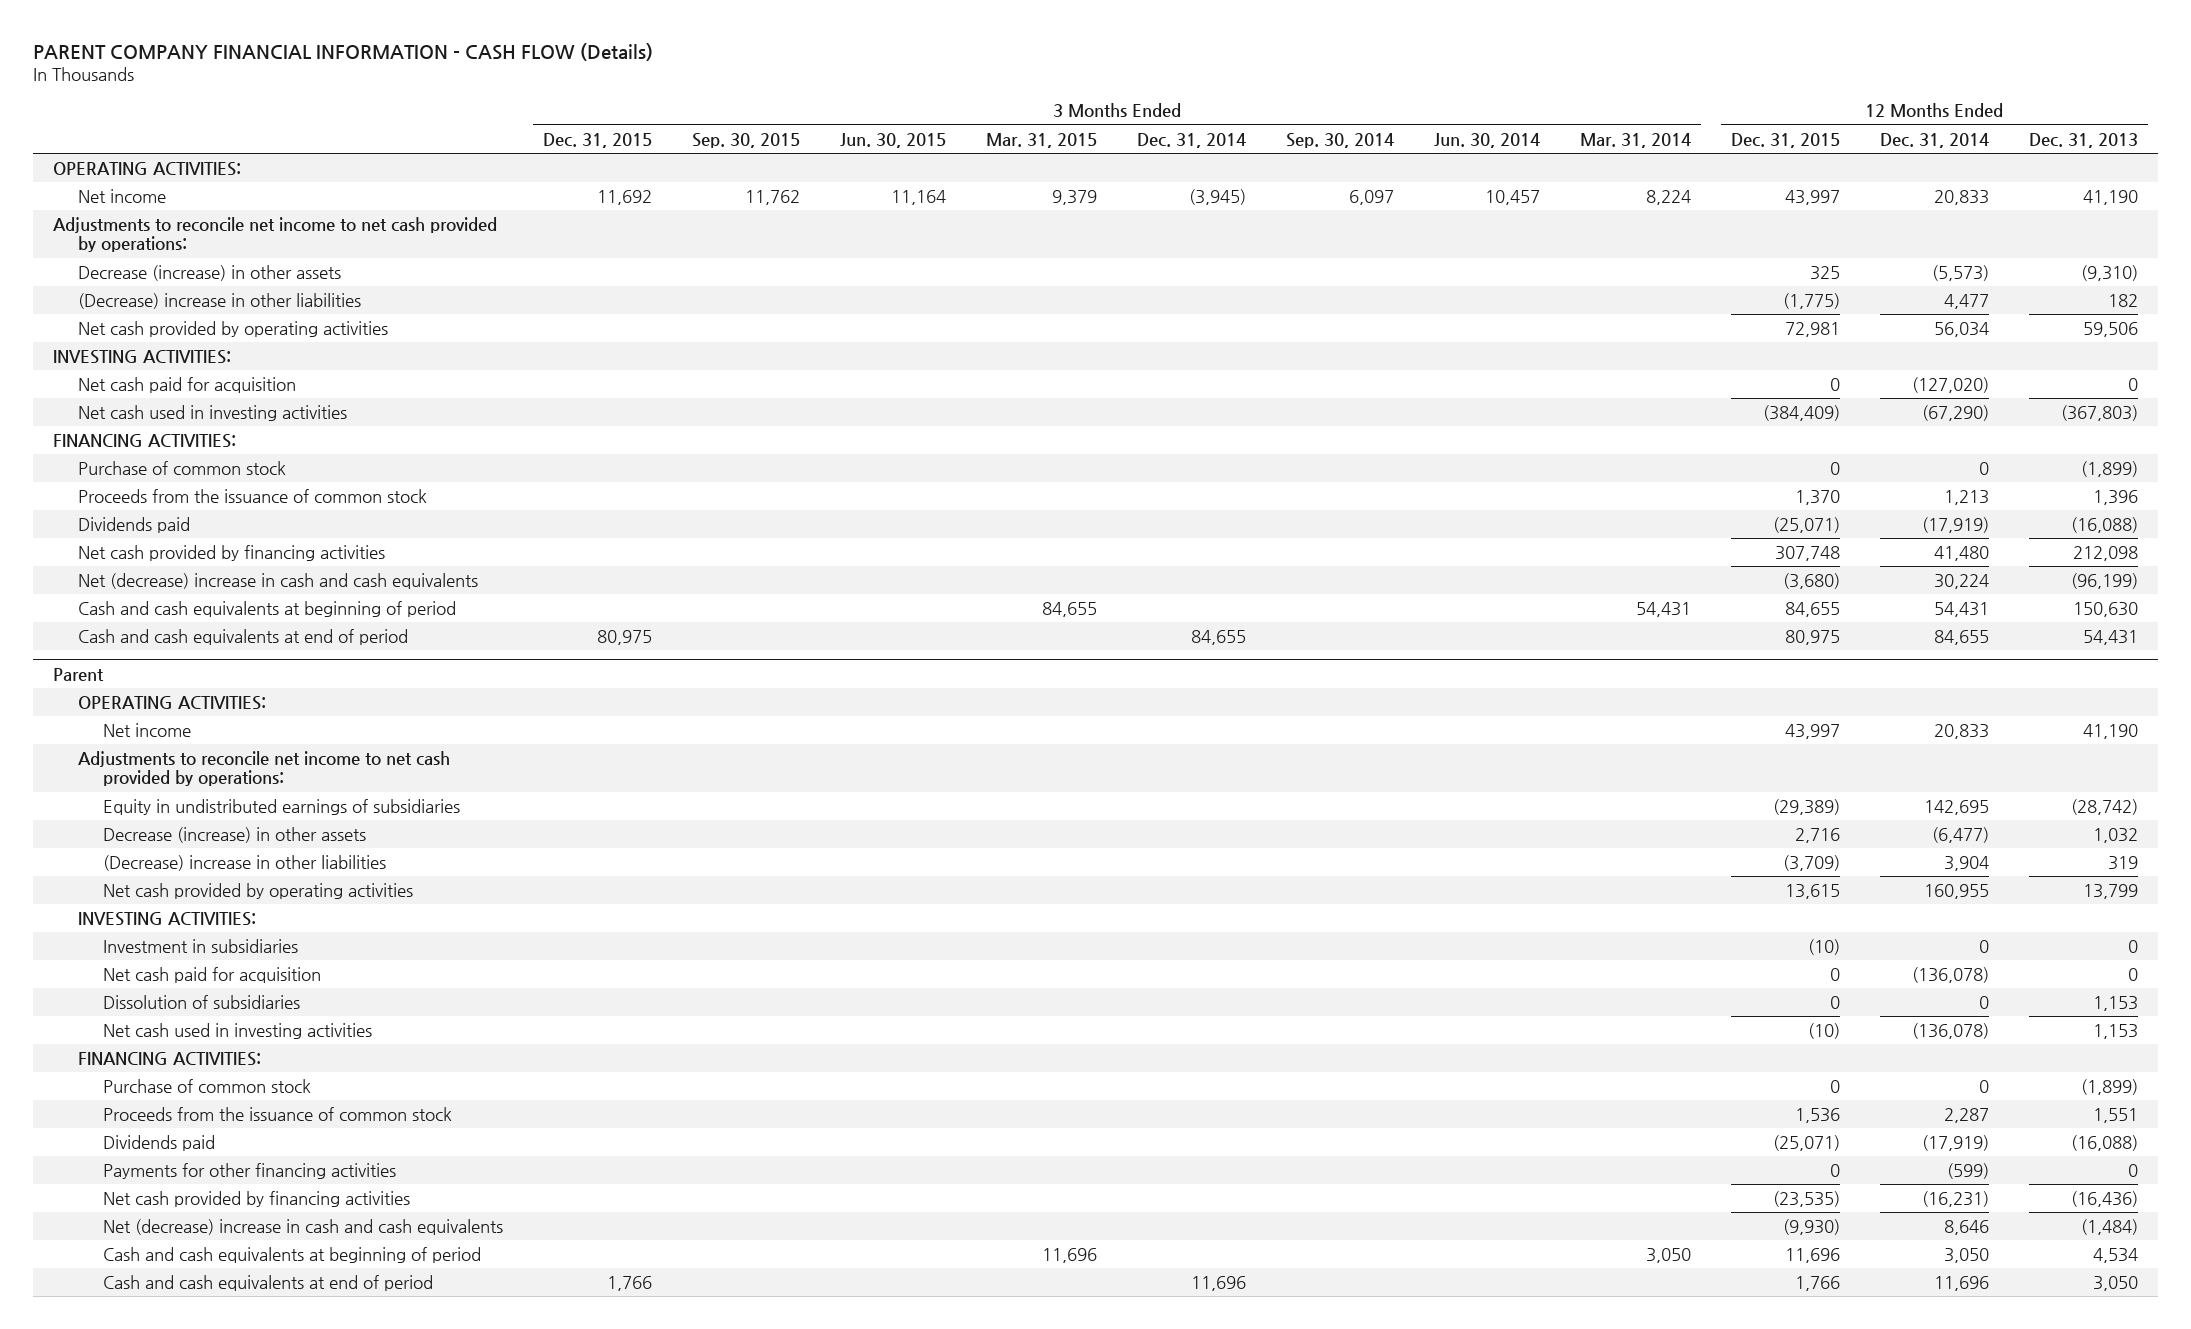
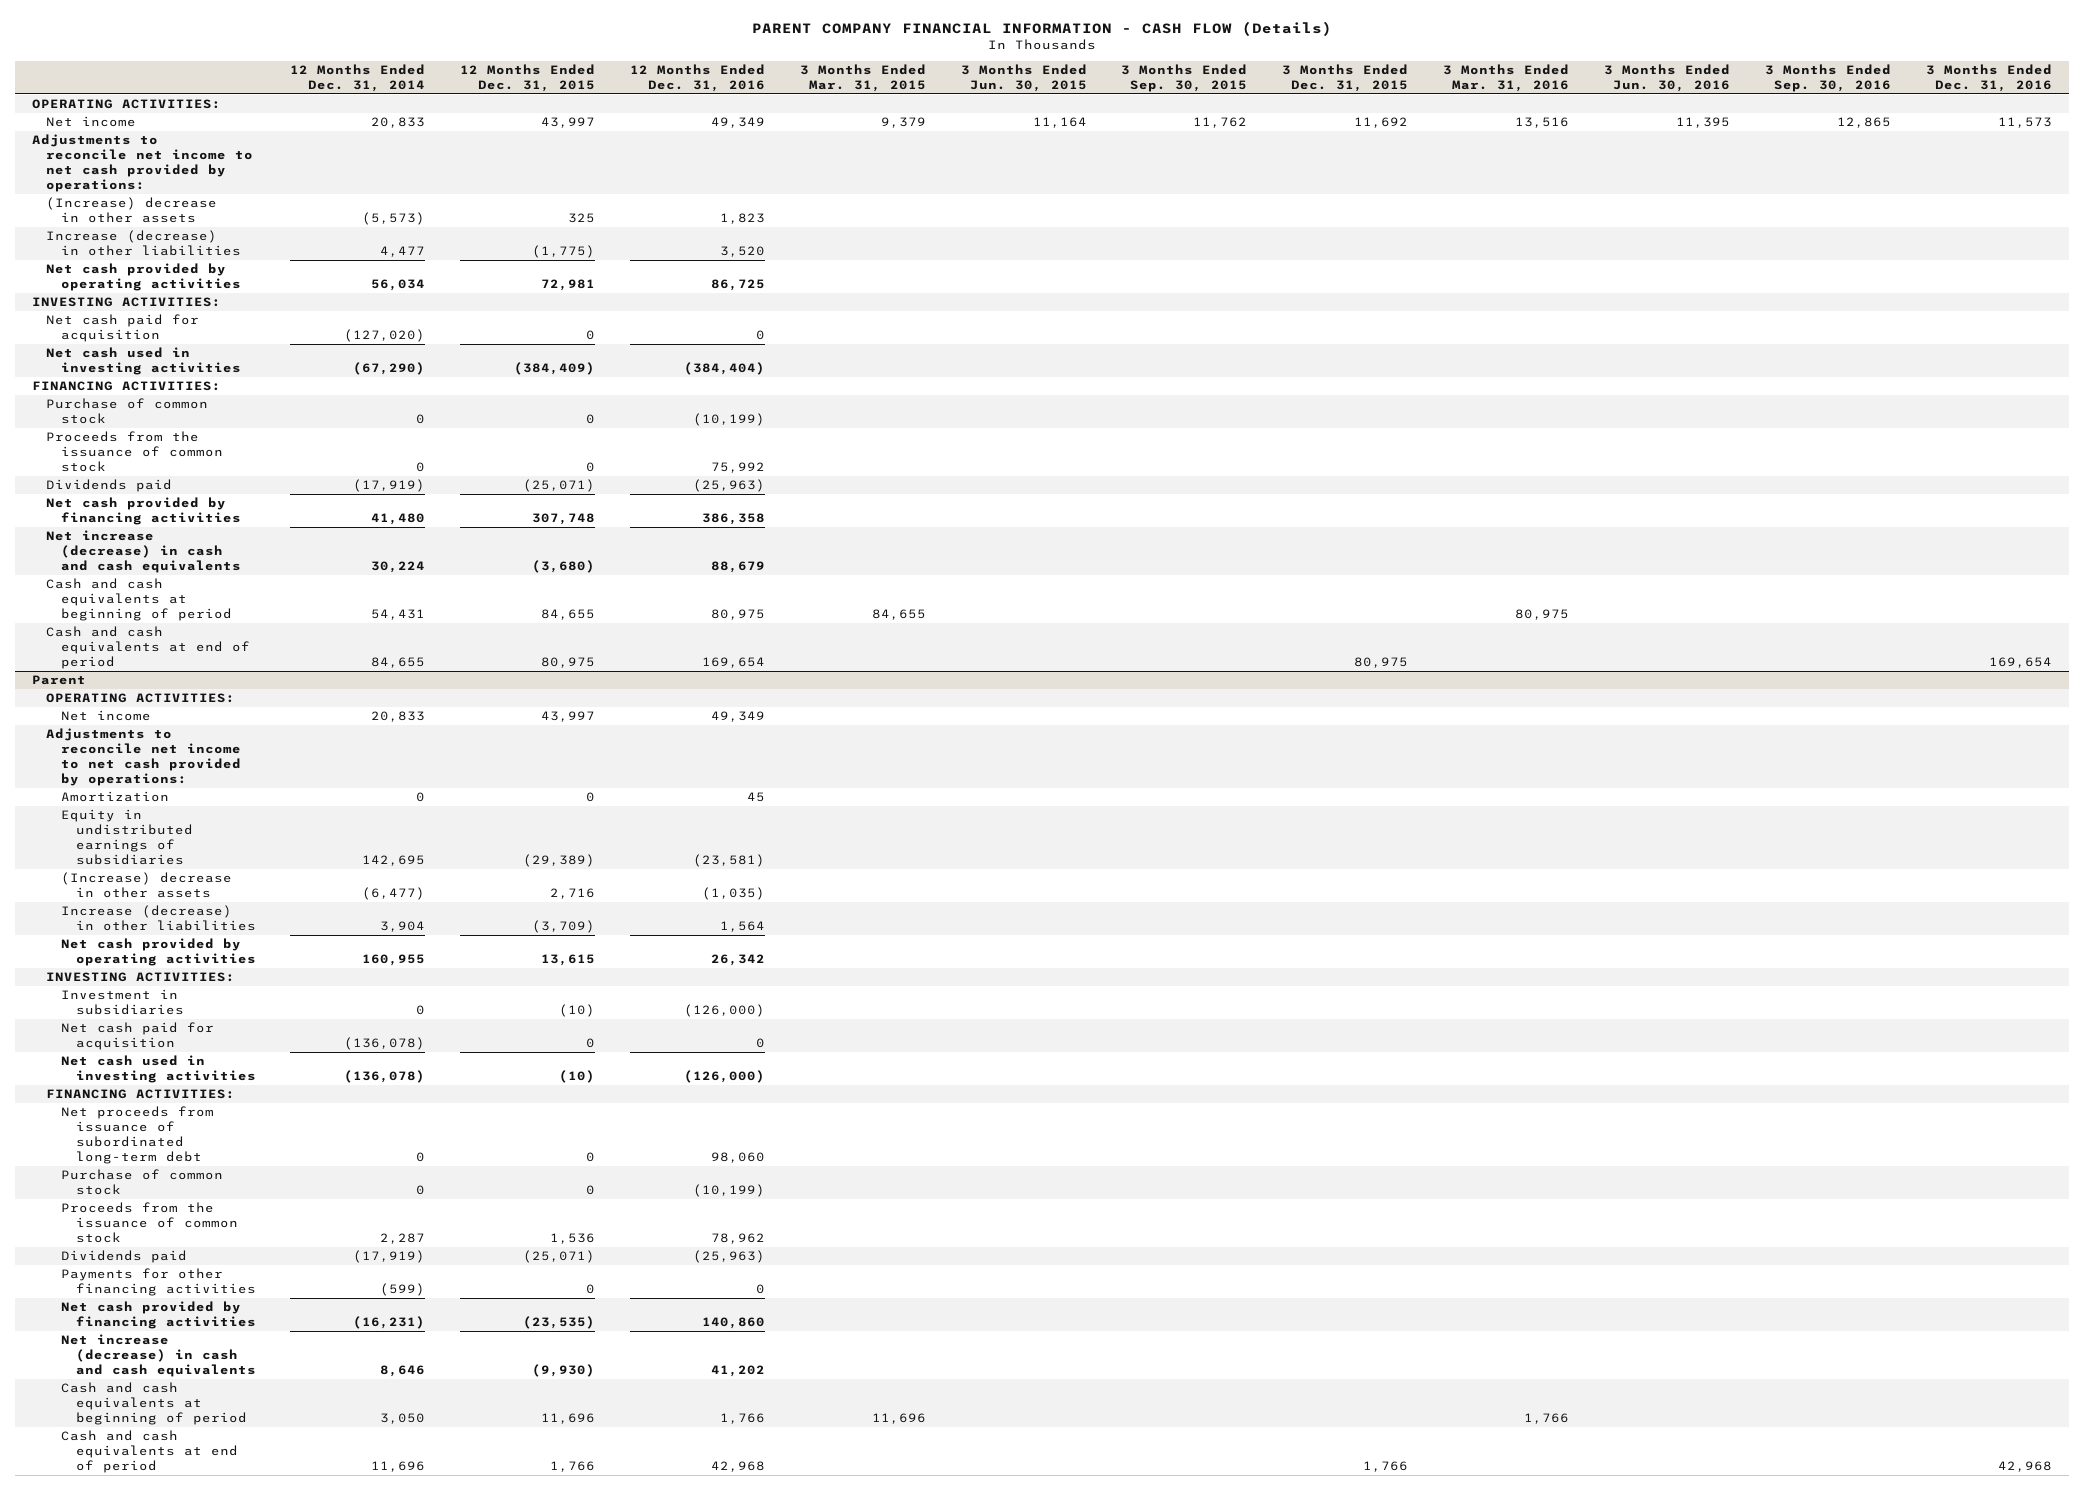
- | 3 Months Ended Dec. 31, 2015 | 3 Months Ended Sep. 30, 2015 | 3 Months Ended Jun. 30, 2015 | 3 Months Ended Mar. 31, 2015 | 3 Months Ended Dec. 31, 2014 | 3 Months Ended Sep. 30, 2014 | 3 Months Ended Jun. 30, 2014 | 3 Months Ended Mar. 31, 2014 | 12 Months Ended Dec. 31, 2015 | 12 Months Ended Dec. 31, 2014 | 12 Months Ended Dec. 31, 2013
+ | 12 Months Ended Dec. 31, 2014 | 12 Months Ended Dec. 31, 2015 | 12 Months Ended Dec. 31, 2016 | 3 Months Ended Mar. 31, 2015 | 3 Months Ended Jun. 30, 2015 | 3 Months Ended Sep. 30, 2015 | 3 Months Ended Dec. 31, 2015 | 3 Months Ended Mar. 31, 2016 | 3 Months Ended Jun. 30, 2016 | 3 Months Ended Sep. 30, 2016 | 3 Months Ended Dec. 31, 2016
- Decrease (increase) in other assets | | | | | | | | | 325 | (5,573) | (9,310)
- (Decrease) increase in other liabilities | | | | | | | | | (1,775) | 4,477 | 182
+ (Increase) decrease in other assets | (5,573) | 325 | 1,823 | | | | | | | |
+ Increase (decrease) in other liabilities | 4,477 | (1,775) | 3,520 | | | | | | | |
- Proceeds from the issuance of common stock | | | | | | | | | 1,370 | 1,213 | 1,396
+ Proceeds from the issuance of common stock | 0 | 0 | 75,992 | | | | | | | |
- Net (decrease) increase in cash and cash equivalents | | | | | | | | | (3,680) | 30,224 | (96,199)
+ Net increase (decrease) in cash and cash equivalents | 30,224 | (3,680) | 88,679 | | | | | | | |
@ Parent
+ Amortization | 0 | 0 | 45 | | | | | | | |
- Decrease (increase) in other assets | | | | | | | | | 2,716 | (6,477) | 1,032
- (Decrease) increase in other liabilities | | | | | | | | | (3,709) | 3,904 | 319
+ (Increase) decrease in other assets | (6,477) | 2,716 | (1,035) | | | | | | | |
+ Increase (decrease) in other liabilities | 3,904 | (3,709) | 1,564 | | | | | | | |
- Dissolution of subsidiaries | | | | | | | | | 0 | 0 | 1,153
+ Net proceeds from issuance of subordinated long-term debt | 0 | 0 | 98,060 | | | | | | | |
- Net (decrease) increase in cash and cash equivalents | | | | | | | | | (9,930) | 8,646 | (1,484)
+ Net increase (decrease) in cash and cash equivalents | 8,646 | (9,930) | 41,202 | | | | | | | |

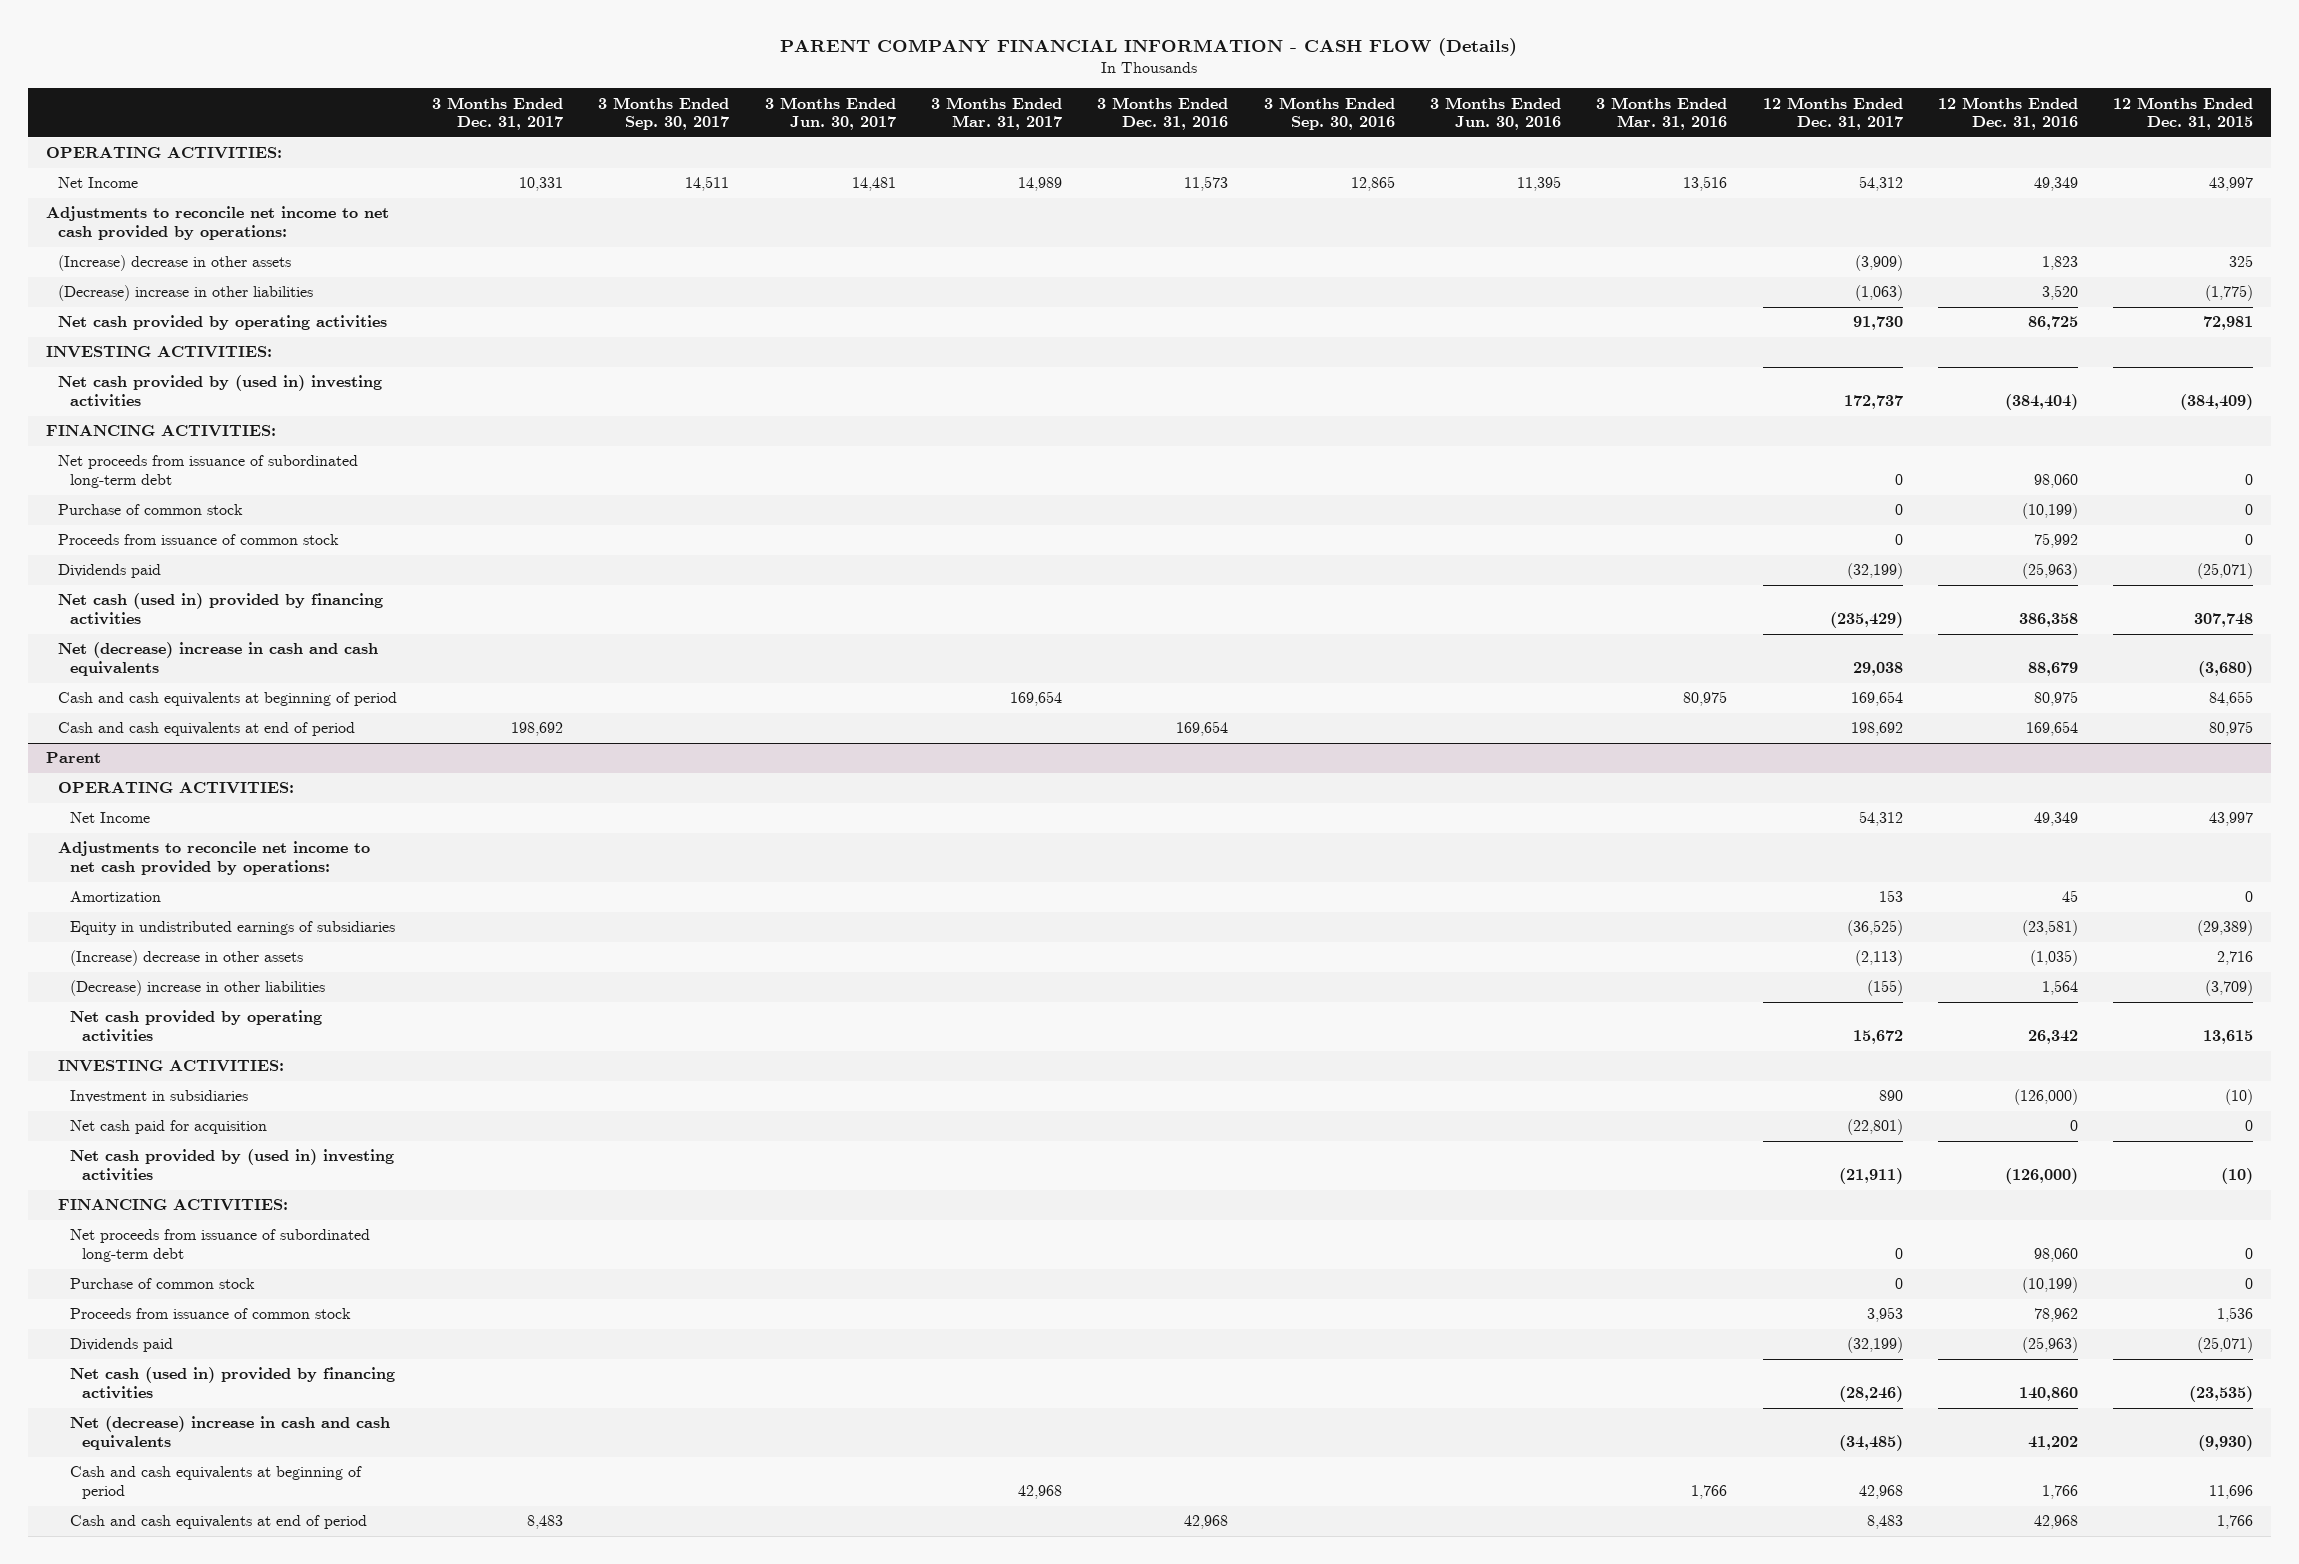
- | 12 Months Ended Dec. 31, 2014 | 12 Months Ended Dec. 31, 2015 | 12 Months Ended Dec. 31, 2016 | 3 Months Ended Mar. 31, 2015 | 3 Months Ended Jun. 30, 2015 | 3 Months Ended Sep. 30, 2015 | 3 Months Ended Dec. 31, 2015 | 3 Months Ended Mar. 31, 2016 | 3 Months Ended Jun. 30, 2016 | 3 Months Ended Sep. 30, 2016 | 3 Months Ended Dec. 31, 2016
+ | 3 Months Ended Dec. 31, 2017 | 3 Months Ended Sep. 30, 2017 | 3 Months Ended Jun. 30, 2017 | 3 Months Ended Mar. 31, 2017 | 3 Months Ended Dec. 31, 2016 | 3 Months Ended Sep. 30, 2016 | 3 Months Ended Jun. 30, 2016 | 3 Months Ended Mar. 31, 2016 | 12 Months Ended Dec. 31, 2017 | 12 Months Ended Dec. 31, 2016 | 12 Months Ended Dec. 31, 2015
- Net income | 20,833 | 43,997 | 49,349 | 9,379 | 11,164 | 11,762 | 11,692 | 13,516 | 11,395 | 12,865 | 11,573
+ Net Income | 10,331 | 14,511 | 14,481 | 14,989 | 11,573 | 12,865 | 11,395 | 13,516 | 54,312 | 49,349 | 43,997
- Increase (decrease) in other liabilities | 4,477 | (1,775) | 3,520 | | | | | | | |
+ (Decrease) increase in other liabilities | | | | | | | | | (1,063) | 3,520 | (1,775)
- Net cash paid for acquisition | (127,020) | 0 | 0 | | | | | | | |
- Net cash used in investing activities | (67,290) | (384,409) | (384,404) | | | | | | | |
+ Net cash provided by (used in) investing activities | | | | | | | | | 172,737 | (384,404) | (384,409)
+ Net proceeds from issuance of subordinated long-term debt | | | | | | | | | 0 | 98,060 | 0
- Proceeds from the issuance of common stock | 0 | 0 | 75,992 | | | | | | | |
+ Proceeds from issuance of common stock | | | | | | | | | 0 | 75,992 | 0
- Net cash provided by financing activities | 41,480 | 307,748 | 386,358 | | | | | | | |
- Net increase (decrease) in cash and cash equivalents | 30,224 | (3,680) | 88,679 | | | | | | | |
+ Net cash (used in) provided by financing activities | | | | | | | | | (235,429) | 386,358 | 307,748
+ Net (decrease) increase in cash and cash equivalents | | | | | | | | | 29,038 | 88,679 | (3,680)
@ Parent
- Net income | 20,833 | 43,997 | 49,349 | | | | | | | |
+ Net Income | | | | | | | | | 54,312 | 49,349 | 43,997
- Increase (decrease) in other liabilities | 3,904 | (3,709) | 1,564 | | | | | | | |
+ (Decrease) increase in other liabilities | | | | | | | | | (155) | 1,564 | (3,709)
- Net cash used in investing activities | (136,078) | (10) | (126,000) | | | | | | | |
+ Net cash provided by (used in) investing activities | | | | | | | | | (21,911) | (126,000) | (10)
- Proceeds from the issuance of common stock | 2,287 | 1,536 | 78,962 | | | | | | | |
+ Proceeds from issuance of common stock | | | | | | | | | 3,953 | 78,962 | 1,536
- Payments for other financing activities | (599) | 0 | 0 | | | | | | | |
- Net cash provided by financing activities | (16,231) | (23,535) | 140,860 | | | | | | | |
- Net increase (decrease) in cash and cash equivalents | 8,646 | (9,930) | 41,202 | | | | | | | |
+ Net cash (used in) provided by financing activities | | | | | | | | | (28,246) | 140,860 | (23,535)
+ Net (decrease) increase in cash and cash equivalents | | | | | | | | | (34,485) | 41,202 | (9,930)

